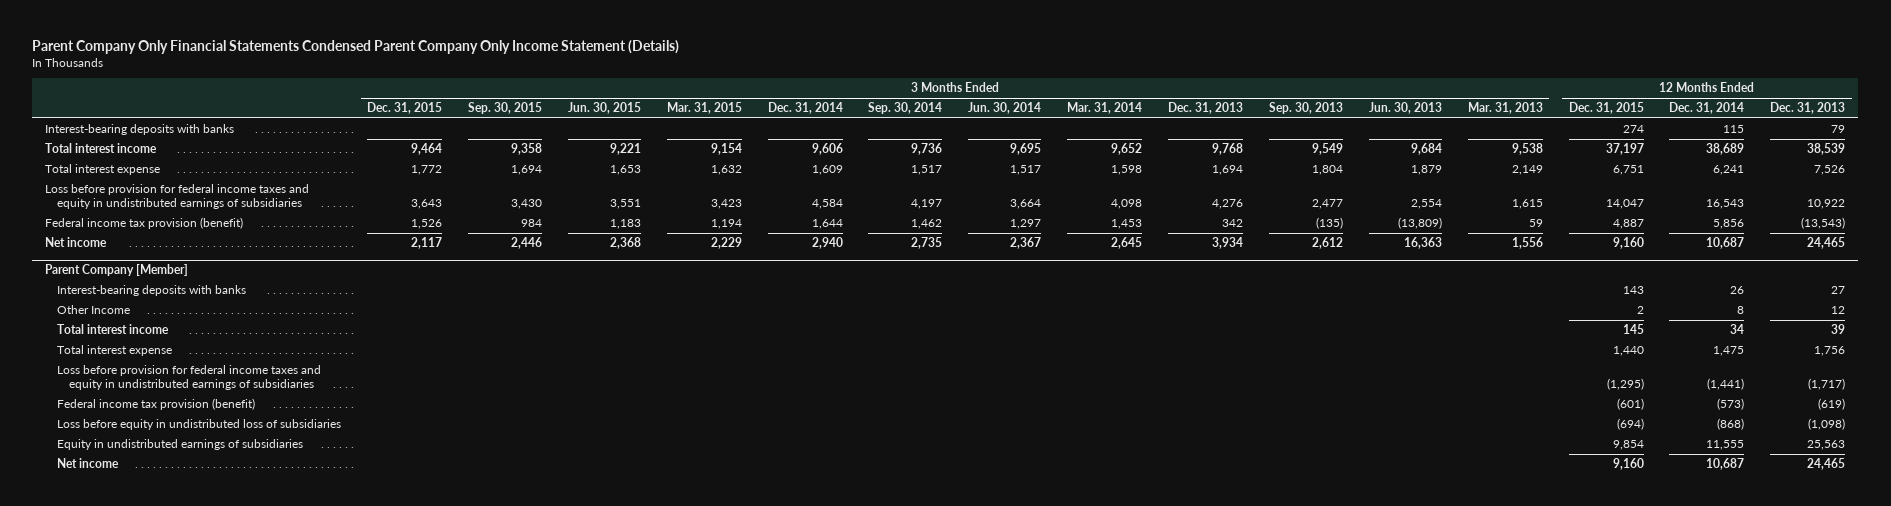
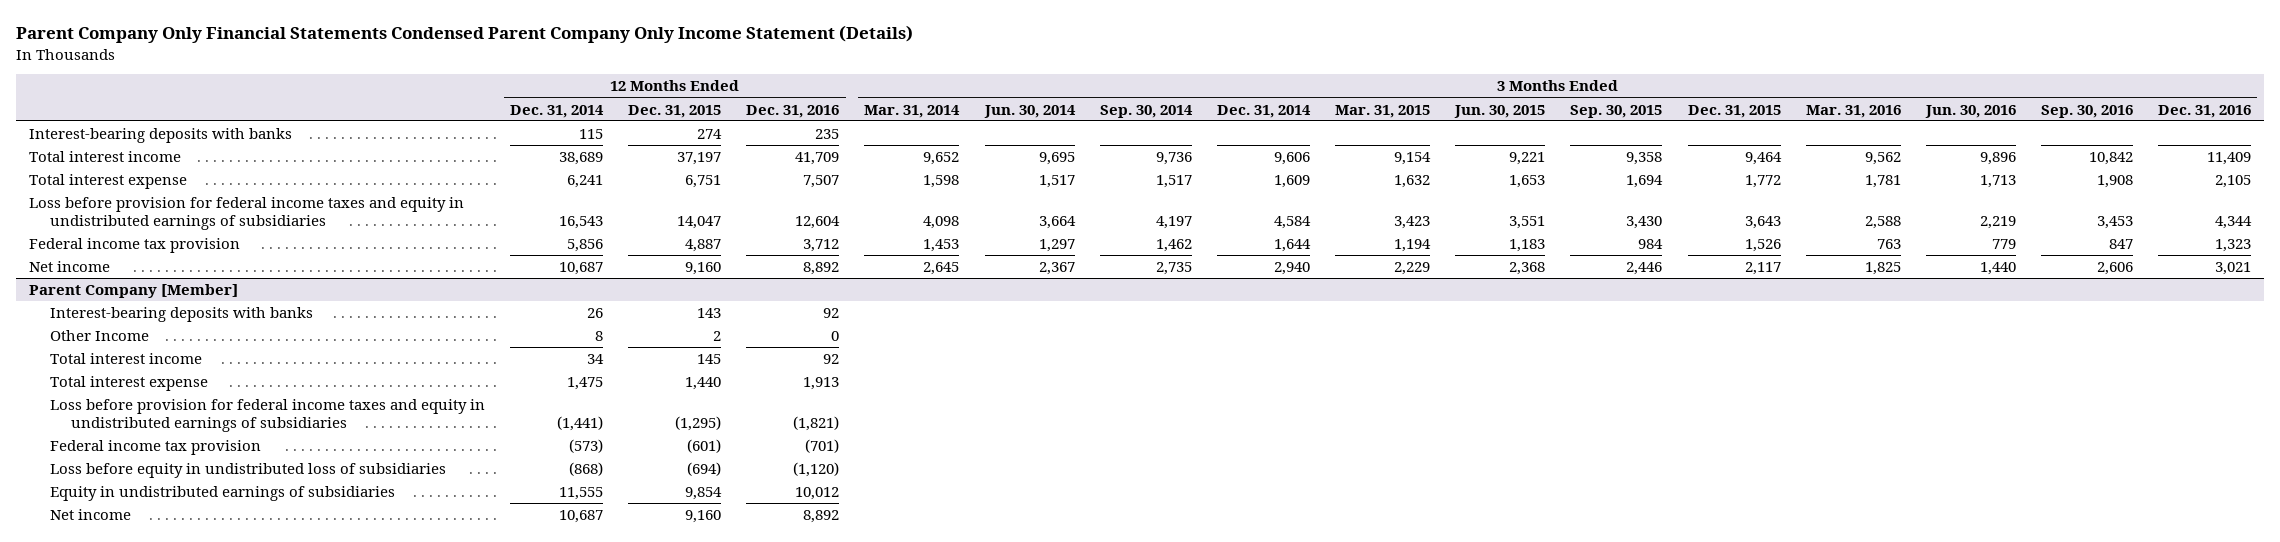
- | 3 Months Ended Dec. 31, 2015 | 3 Months Ended Sep. 30, 2015 | 3 Months Ended Jun. 30, 2015 | 3 Months Ended Mar. 31, 2015 | 3 Months Ended Dec. 31, 2014 | 3 Months Ended Sep. 30, 2014 | 3 Months Ended Jun. 30, 2014 | 3 Months Ended Mar. 31, 2014 | 3 Months Ended Dec. 31, 2013 | 3 Months Ended Sep. 30, 2013 | 3 Months Ended Jun. 30, 2013 | 3 Months Ended Mar. 31, 2013 | 12 Months Ended Dec. 31, 2015 | 12 Months Ended Dec. 31, 2014 | 12 Months Ended Dec. 31, 2013
+ | 12 Months Ended Dec. 31, 2014 | 12 Months Ended Dec. 31, 2015 | 12 Months Ended Dec. 31, 2016 | 3 Months Ended Mar. 31, 2014 | 3 Months Ended Jun. 30, 2014 | 3 Months Ended Sep. 30, 2014 | 3 Months Ended Dec. 31, 2014 | 3 Months Ended Mar. 31, 2015 | 3 Months Ended Jun. 30, 2015 | 3 Months Ended Sep. 30, 2015 | 3 Months Ended Dec. 31, 2015 | 3 Months Ended Mar. 31, 2016 | 3 Months Ended Jun. 30, 2016 | 3 Months Ended Sep. 30, 2016 | 3 Months Ended Dec. 31, 2016
- Federal income tax provision (benefit) | 1,526 | 984 | 1,183 | 1,194 | 1,644 | 1,462 | 1,297 | 1,453 | 342 | (135) | (13,809) | 59 | 4,887 | 5,856 | (13,543)
+ Federal income tax provision | 5,856 | 4,887 | 3,712 | 1,453 | 1,297 | 1,462 | 1,644 | 1,194 | 1,183 | 984 | 1,526 | 763 | 779 | 847 | 1,323
@ Parent Company [Member]
- Federal income tax provision (benefit) | | | | | | | | | | | | | (601) | (573) | (619)
+ Federal income tax provision | (573) | (601) | (701) | | | | | | | | | | | |

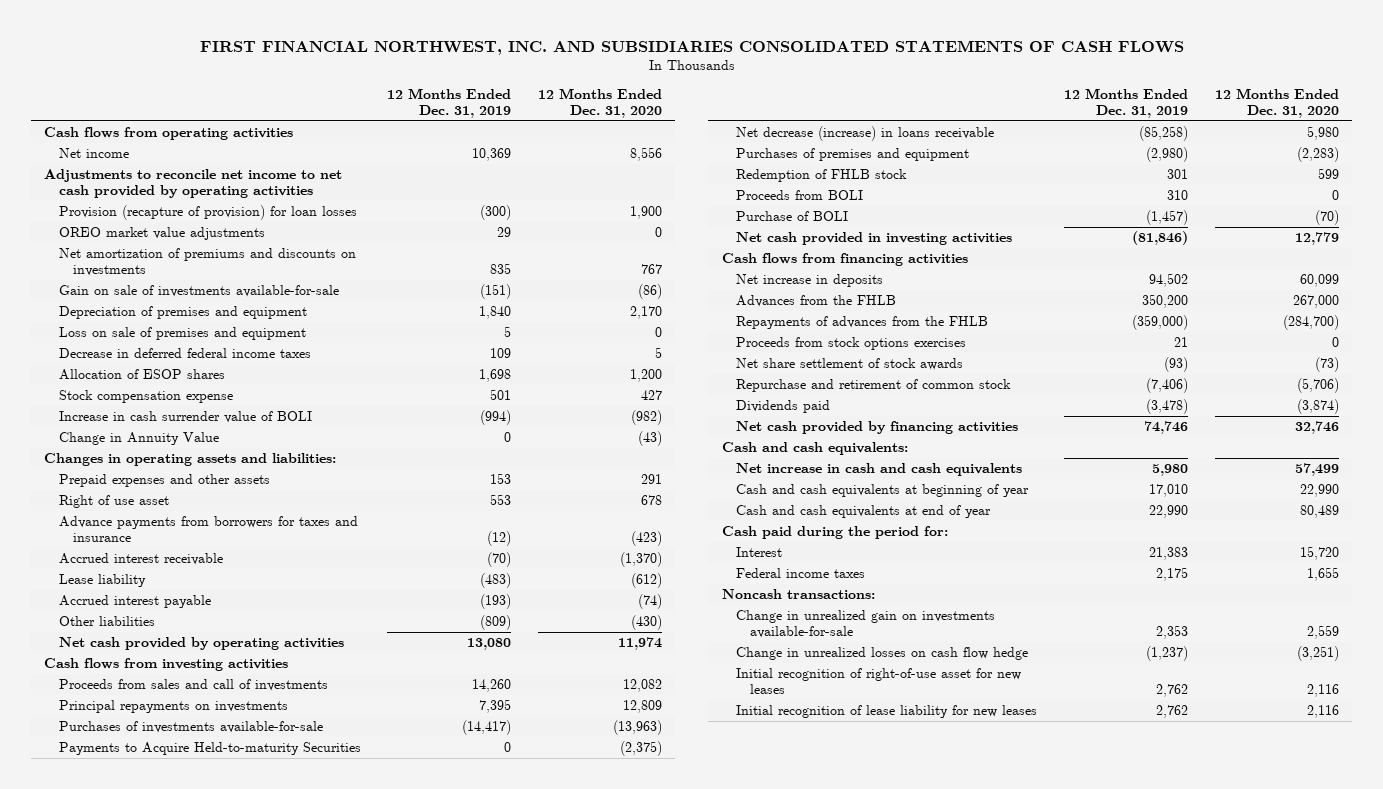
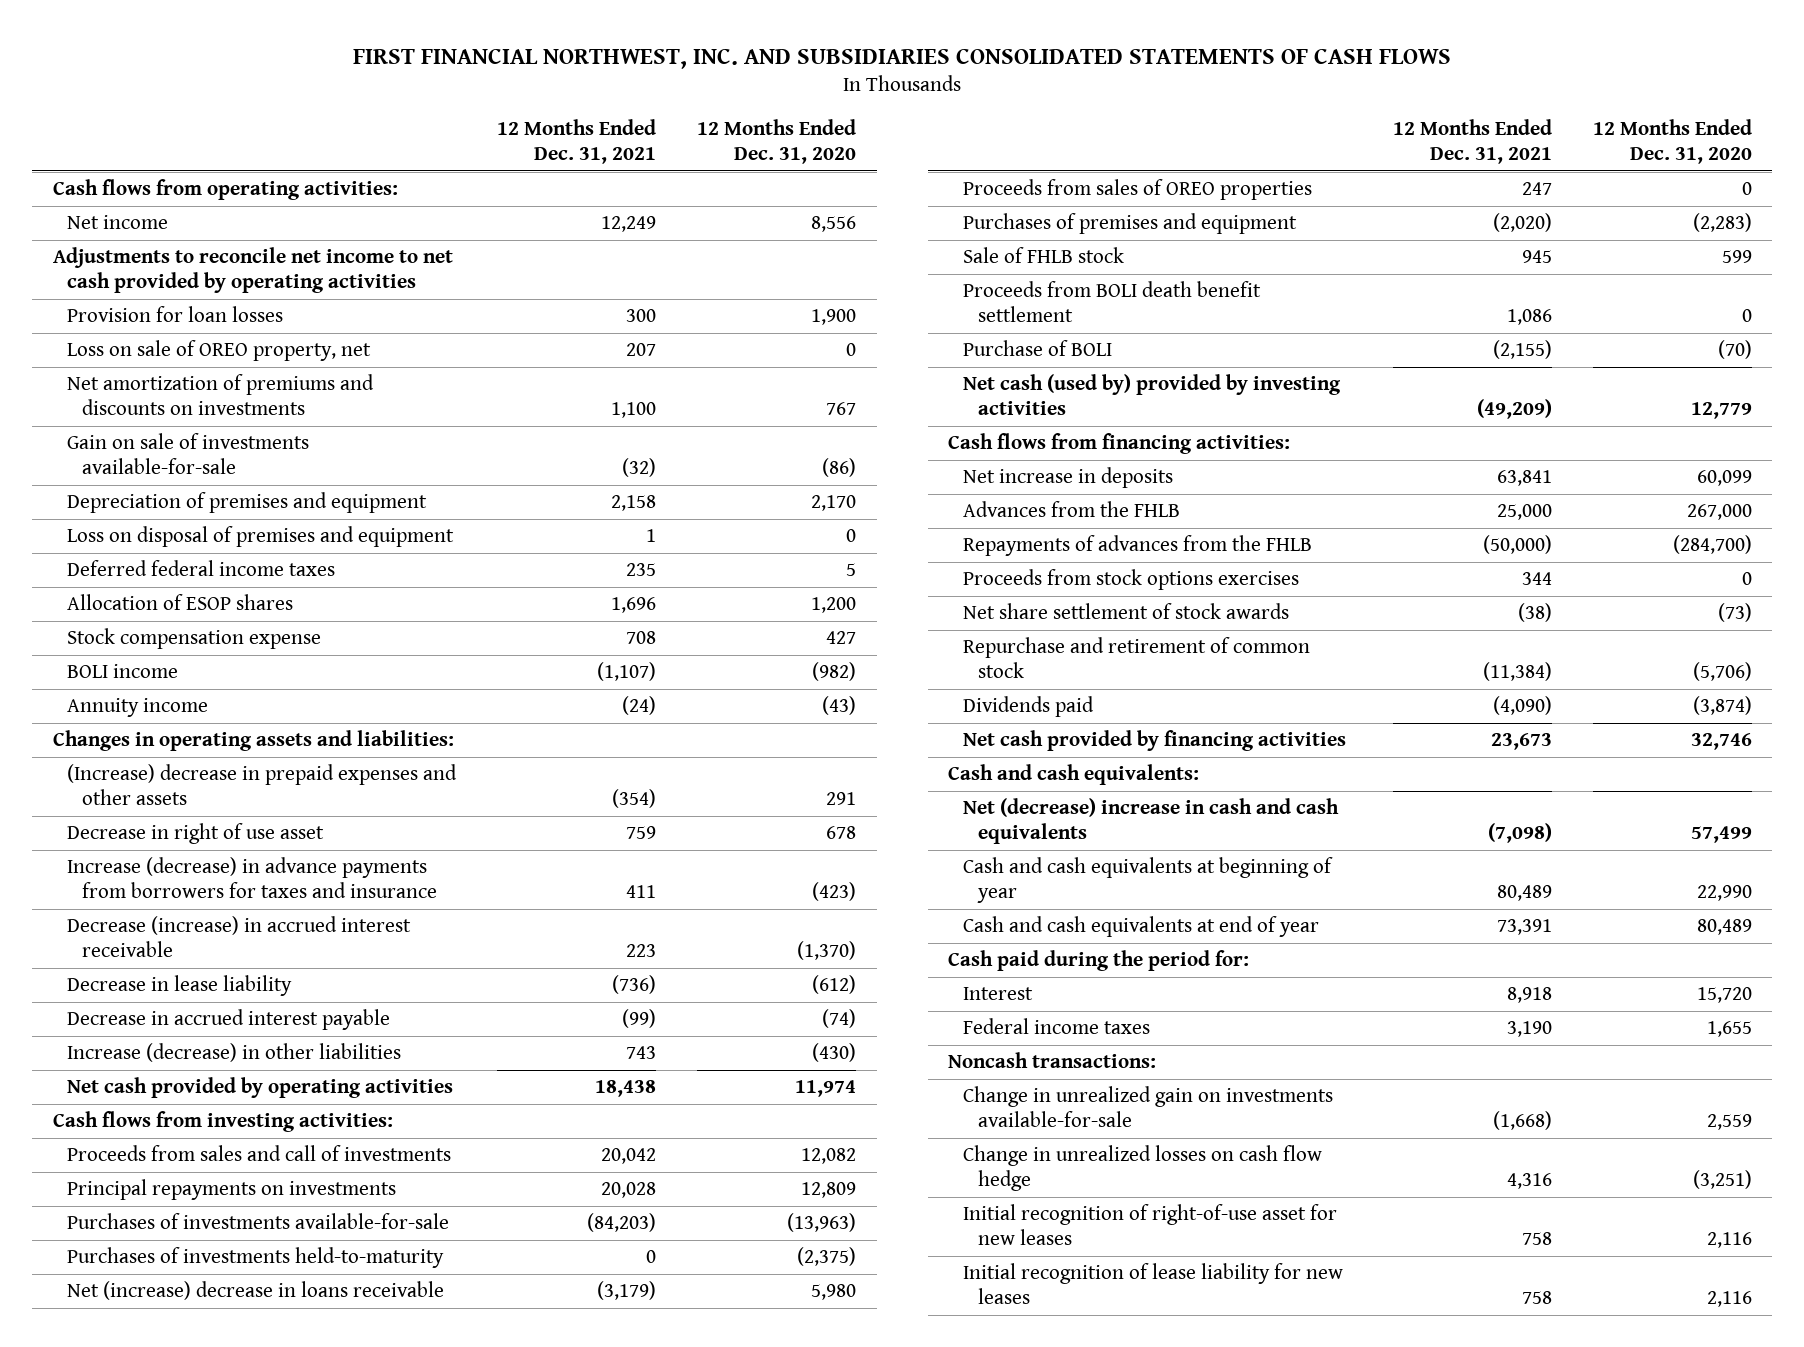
- | 12 Months Ended Dec. 31, 2019 | 12 Months Ended Dec. 31, 2020
+ | 12 Months Ended Dec. 31, 2021 | 12 Months Ended Dec. 31, 2020
- Cash flows from operating activities
+ Cash flows from operating activities:
- Provision (recapture of provision) for loan losses | (300) | 1,900
- OREO market value adjustments | 29 | 0
+ Provision for loan losses | 300 | 1,900
+ Loss on sale of OREO property, net | 207 | 0
- Loss on sale of premises and equipment | 5 | 0
- Decrease in deferred federal income taxes | 109 | 5
+ Loss on disposal of premises and equipment | 1 | 0
+ Deferred federal income taxes | 235 | 5
- Increase in cash surrender value of BOLI | (994) | (982)
- Change in Annuity Value | 0 | (43)
+ BOLI income | (1,107) | (982)
+ Annuity income | (24) | (43)
- Prepaid expenses and other assets | 153 | 291
- Right of use asset | 553 | 678
- Advance payments from borrowers for taxes and insurance | (12) | (423)
- Accrued interest receivable | (70) | (1,370)
- Lease liability | (483) | (612)
- Accrued interest payable | (193) | (74)
- Other liabilities | (809) | (430)
+ (Increase) decrease in prepaid expenses and other assets | (354) | 291
+ Decrease in right of use asset | 759 | 678
+ Increase (decrease) in advance payments from borrowers for taxes and insurance | 411 | (423)
+ Decrease (increase) in accrued interest receivable | 223 | (1,370)
+ Decrease in lease liability | (736) | (612)
+ Decrease in accrued interest payable | (99) | (74)
+ Increase (decrease) in other liabilities | 743 | (430)
- Cash flows from investing activities
+ Cash flows from investing activities:
- Payments to Acquire Held-to-maturity Securities | 0 | (2,375)
- Net decrease (increase) in loans receivable | (85,258) | 5,980
+ Purchases of investments held-to-maturity | 0 | (2,375)
+ Net (increase) decrease in loans receivable | (3,179) | 5,980
+ Proceeds from sales of OREO properties | 247 | 0
- Redemption of FHLB stock | 301 | 599
- Proceeds from BOLI | 310 | 0
+ Sale of FHLB stock | 945 | 599
+ Proceeds from BOLI death benefit settlement | 1,086 | 0
- Net cash provided in investing activities | (81,846) | 12,779
- Cash flows from financing activities
+ Net cash (used by) provided by investing activities | (49,209) | 12,779
+ Cash flows from financing activities:
- Net increase in cash and cash equivalents | 5,980 | 57,499
+ Net (decrease) increase in cash and cash equivalents | (7,098) | 57,499

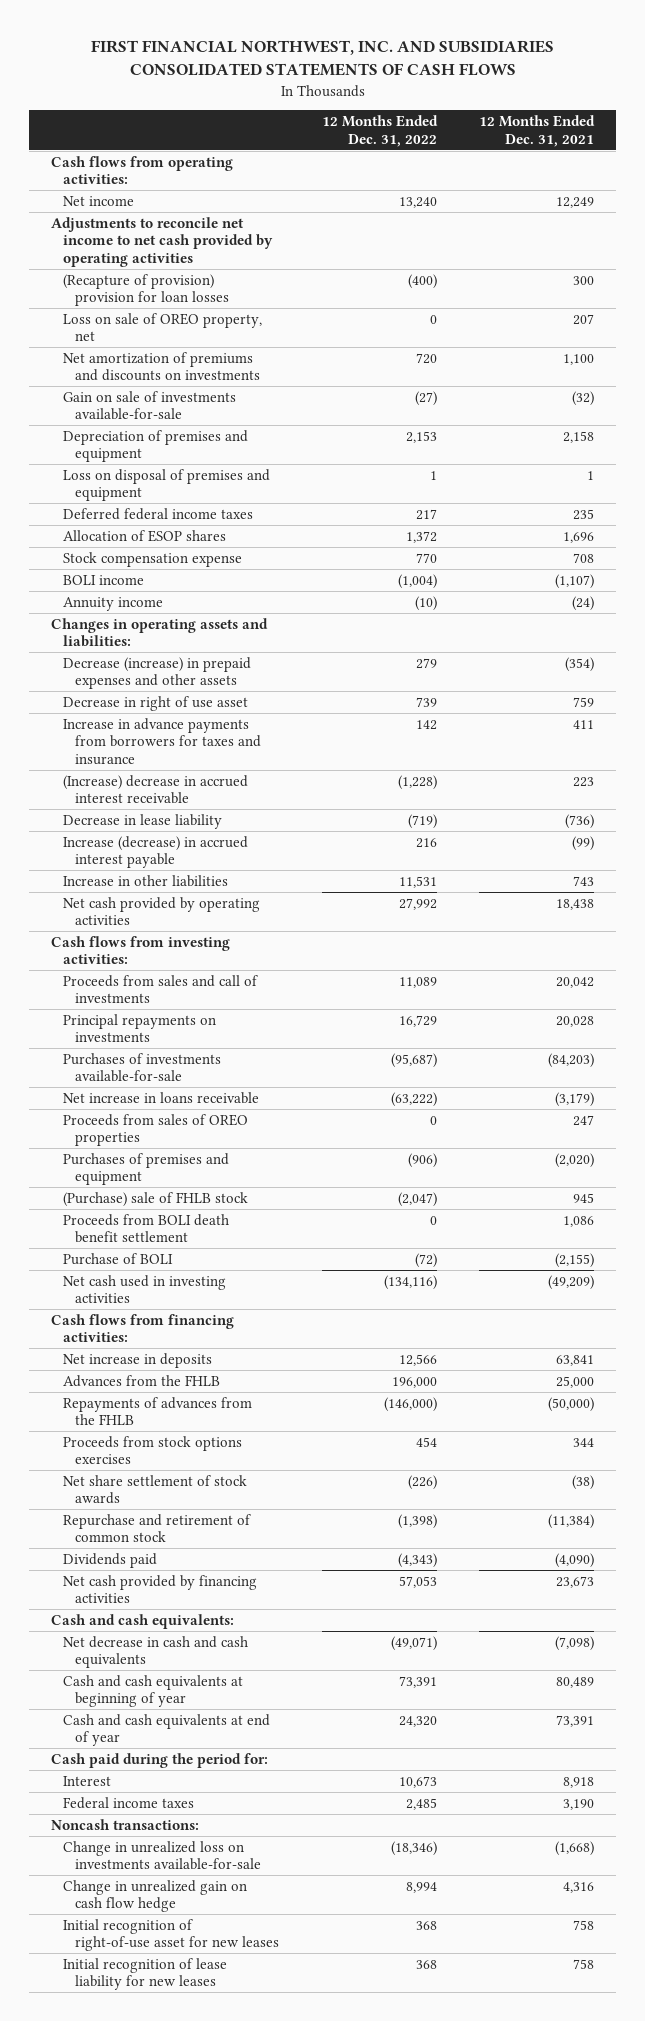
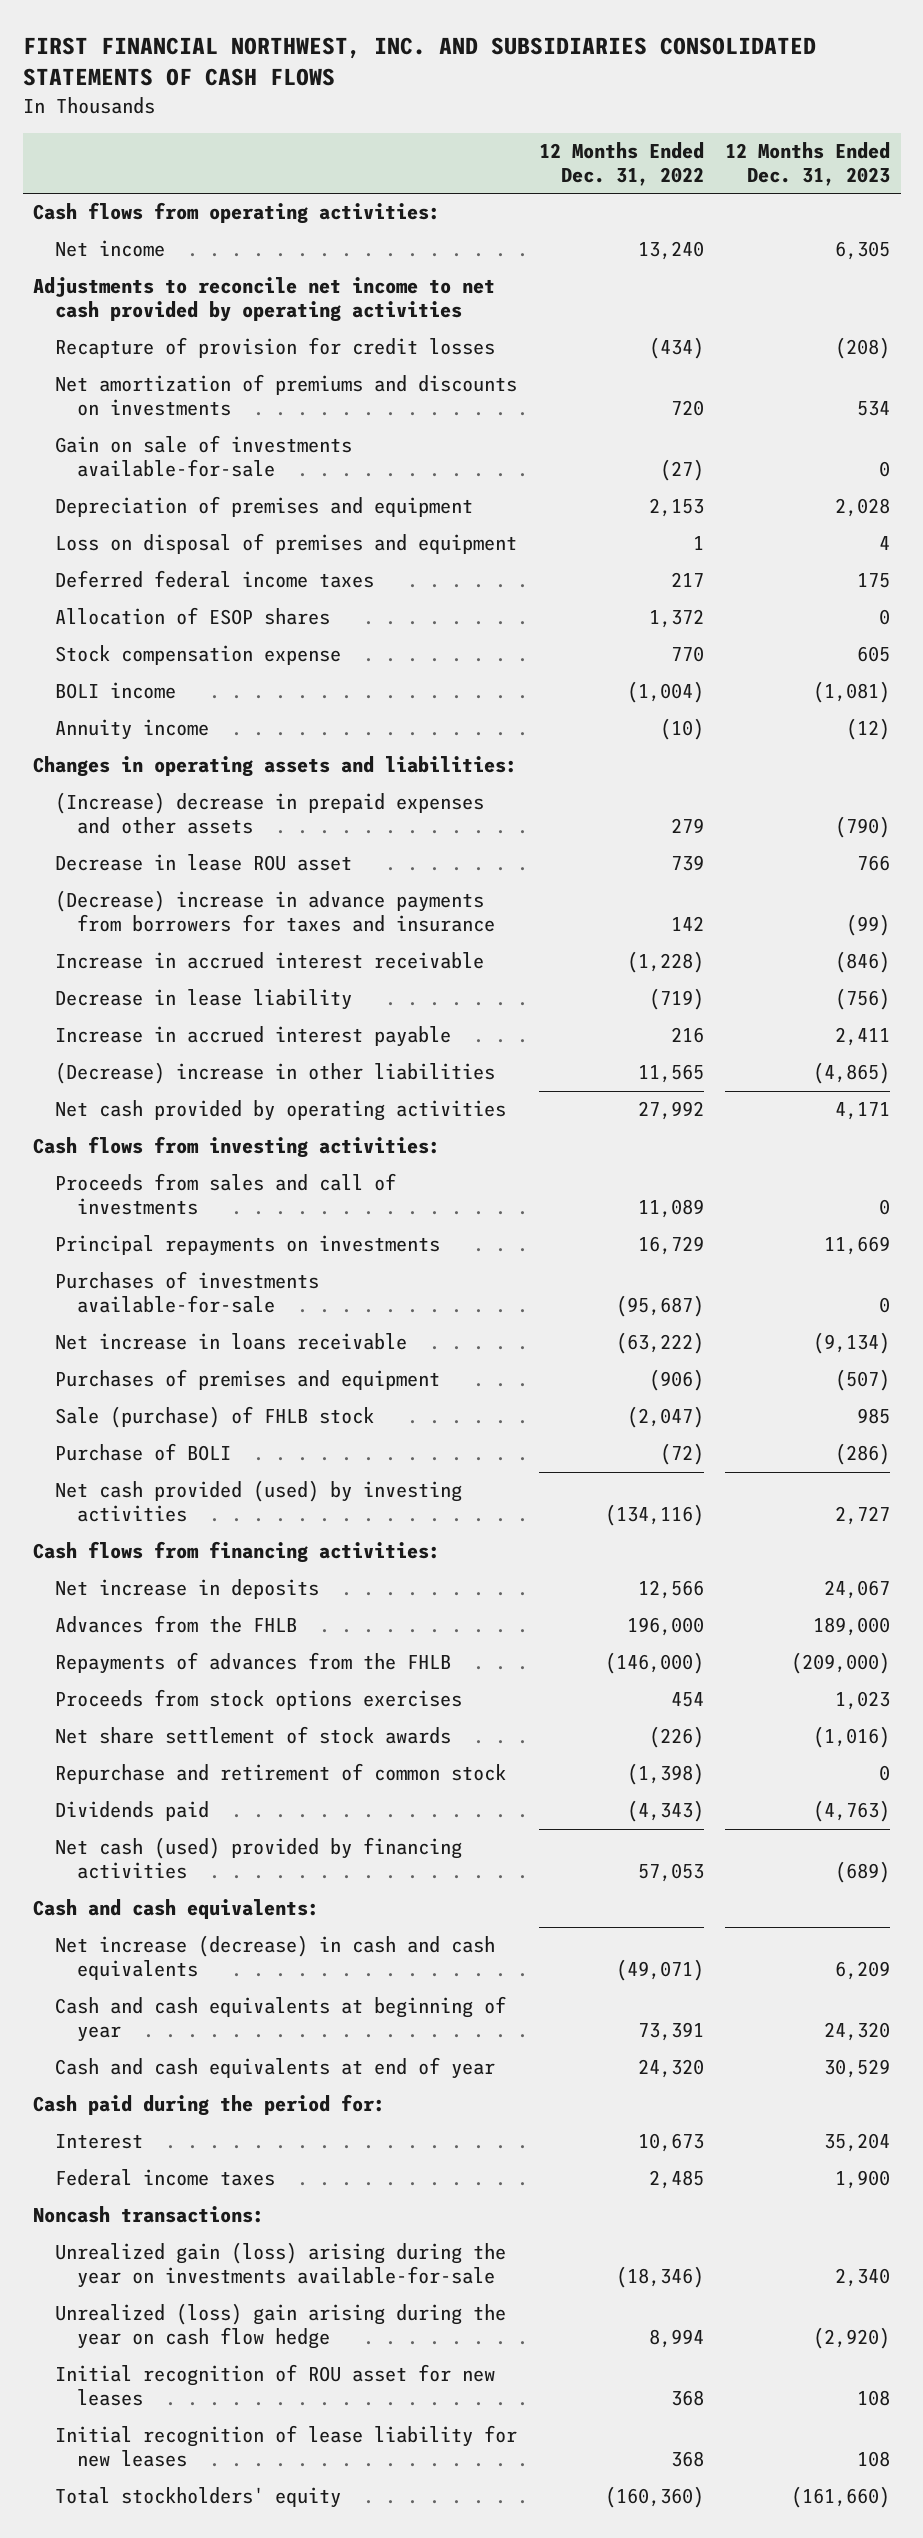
- | 12 Months Ended Dec. 31, 2022 | 12 Months Ended Dec. 31, 2021
+ | 12 Months Ended Dec. 31, 2022 | 12 Months Ended Dec. 31, 2023
- (Recapture of provision) provision for loan losses | (400) | 300
- Loss on sale of OREO property, net | 0 | 207
+ Recapture of provision for credit losses | (434) | (208)
- Decrease (increase) in prepaid expenses and other assets | 279 | (354)
- Decrease in right of use asset | 739 | 759
- Increase in advance payments from borrowers for taxes and insurance | 142 | 411
- (Increase) decrease in accrued interest receivable | (1,228) | 223
+ (Increase) decrease in prepaid expenses and other assets | 279 | (790)
+ Decrease in lease ROU asset | 739 | 766
+ (Decrease) increase in advance payments from borrowers for taxes and insurance | 142 | (99)
+ Increase in accrued interest receivable | (1,228) | (846)
- Increase (decrease) in accrued interest payable | 216 | (99)
- Increase in other liabilities | 11,531 | 743
+ Increase in accrued interest payable | 216 | 2,411
+ (Decrease) increase in other liabilities | 11,565 | (4,865)
- Proceeds from sales of OREO properties | 0 | 247
- (Purchase) sale of FHLB stock | (2,047) | 945
- Proceeds from BOLI death benefit settlement | 0 | 1,086
+ Sale (purchase) of FHLB stock | (2,047) | 985
- Net cash used in investing activities | (134,116) | (49,209)
+ Net cash provided (used) by investing activities | (134,116) | 2,727
- Net cash provided by financing activities | 57,053 | 23,673
+ Net cash (used) provided by financing activities | 57,053 | (689)
- Net decrease in cash and cash equivalents | (49,071) | (7,098)
+ Net increase (decrease) in cash and cash equivalents | (49,071) | 6,209
- Change in unrealized loss on investments available-for-sale | (18,346) | (1,668)
- Change in unrealized gain on cash flow hedge | 8,994 | 4,316
- Initial recognition of right-of-use asset for new leases | 368 | 758
+ Unrealized gain (loss) arising during the year on investments available-for-sale | (18,346) | 2,340
+ Unrealized (loss) gain arising during the year on cash flow hedge | 8,994 | (2,920)
+ Initial recognition of ROU asset for new leases | 368 | 108
+ Total stockholders' equity | (160,360) | (161,660)

